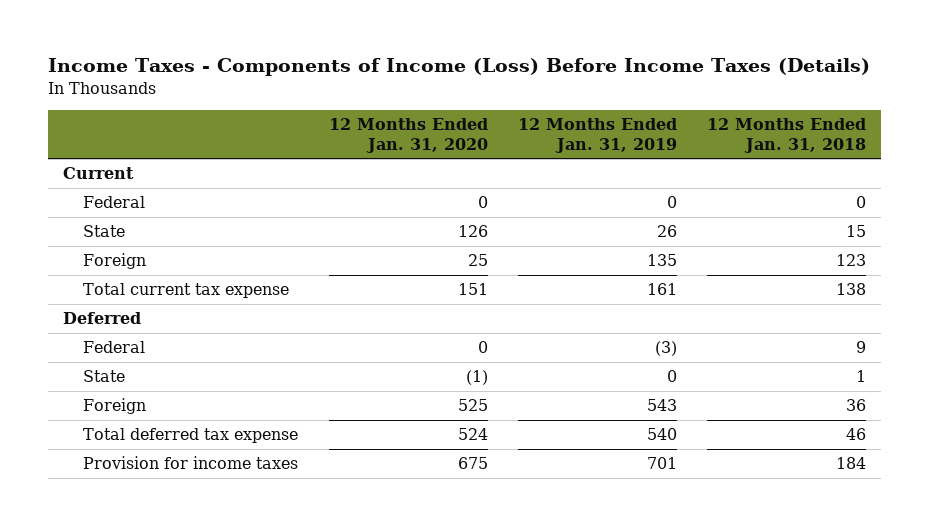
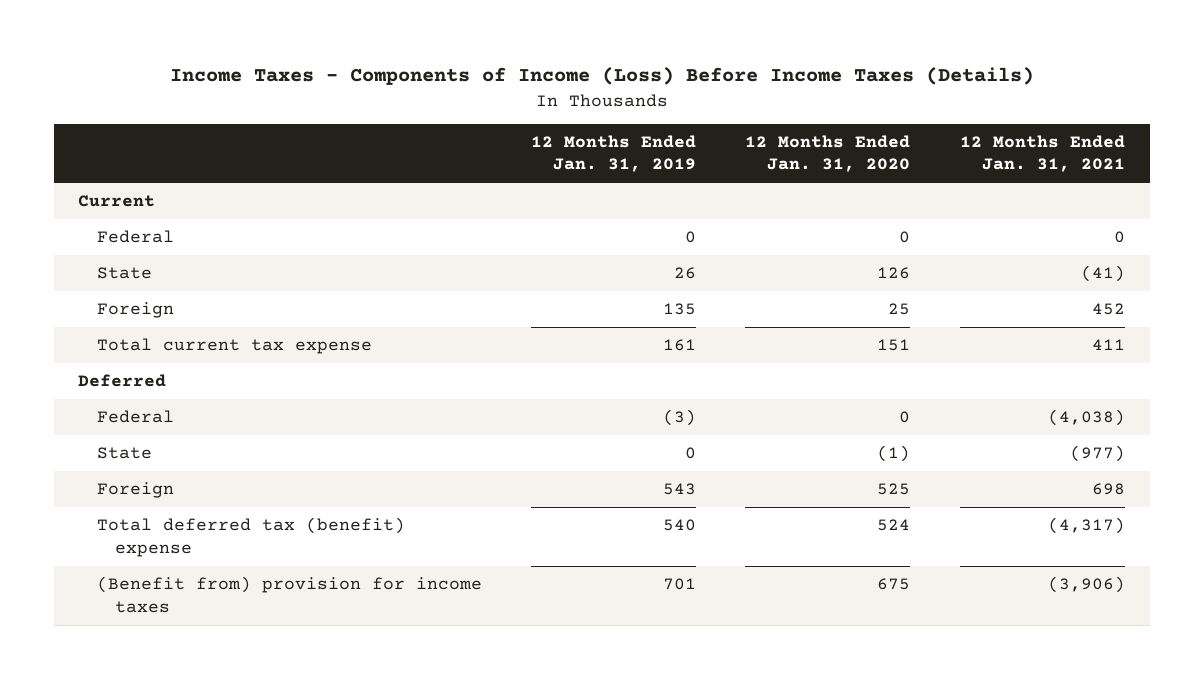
- | 12 Months Ended Jan. 31, 2020 | 12 Months Ended Jan. 31, 2019 | 12 Months Ended Jan. 31, 2018
+ | 12 Months Ended Jan. 31, 2019 | 12 Months Ended Jan. 31, 2020 | 12 Months Ended Jan. 31, 2021
- Total deferred tax expense | 524 | 540 | 46
- Provision for income taxes | 675 | 701 | 184
+ Total deferred tax (benefit) expense | 540 | 524 | (4,317)
+ (Benefit from) provision for income taxes | 701 | 675 | (3,906)

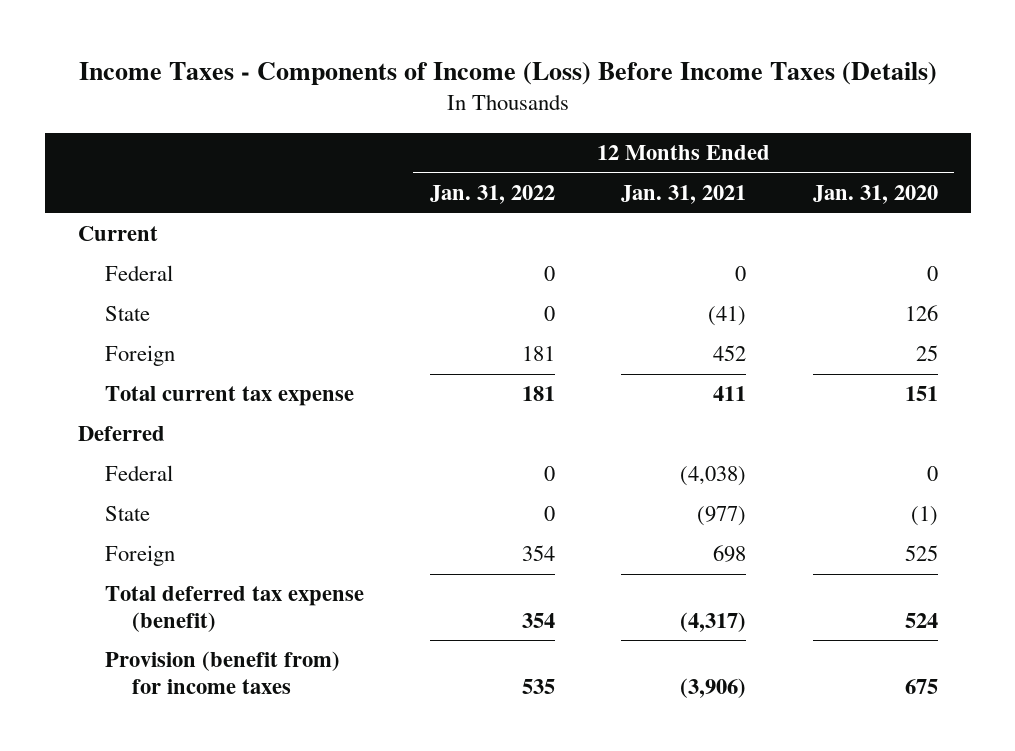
- | 12 Months Ended Jan. 31, 2019 | 12 Months Ended Jan. 31, 2020 | 12 Months Ended Jan. 31, 2021
+ | 12 Months Ended Jan. 31, 2022 | 12 Months Ended Jan. 31, 2021 | 12 Months Ended Jan. 31, 2020
- Total deferred tax (benefit) expense | 540 | 524 | (4,317)
- (Benefit from) provision for income taxes | 701 | 675 | (3,906)
+ Total deferred tax expense (benefit) | 354 | (4,317) | 524
+ Provision (benefit from) for income taxes | 535 | (3,906) | 675

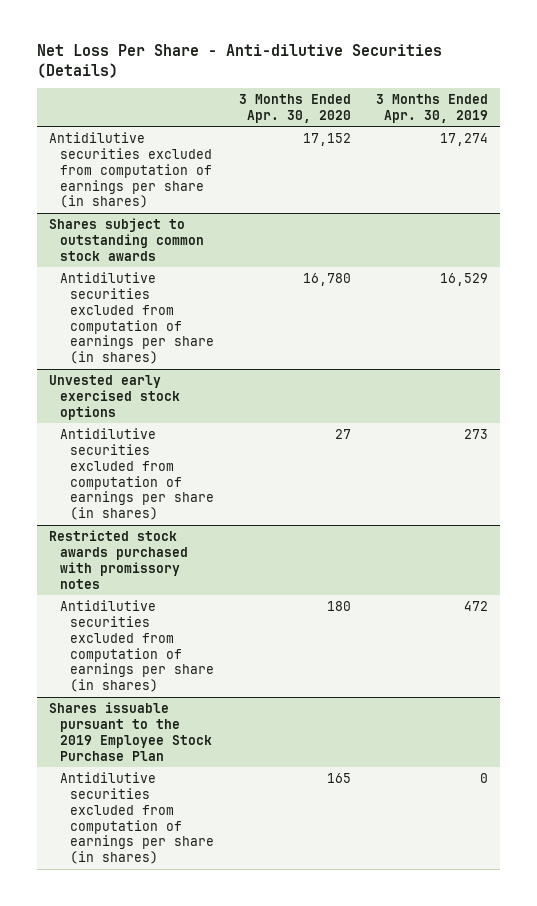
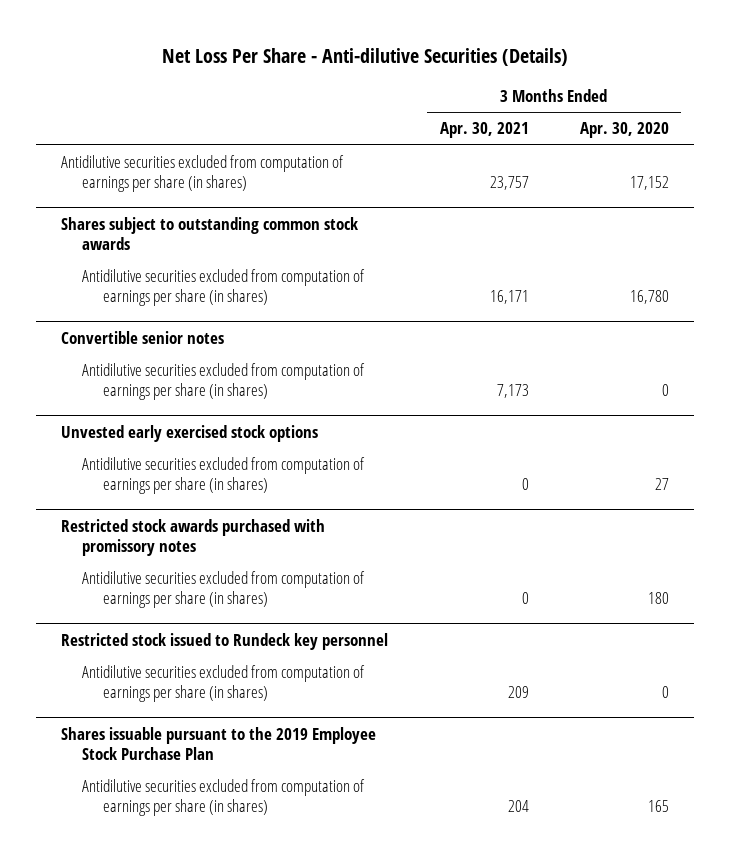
- | 3 Months Ended Apr. 30, 2020 | 3 Months Ended Apr. 30, 2019
+ | 3 Months Ended Apr. 30, 2021 | 3 Months Ended Apr. 30, 2020
+ Convertible senior notes
+ Antidilutive securities excluded from computation of earnings per share (in shares) | 7,173 | 0
+ Restricted stock issued to Rundeck key personnel
+ Antidilutive securities excluded from computation of earnings per share (in shares) | 209 | 0

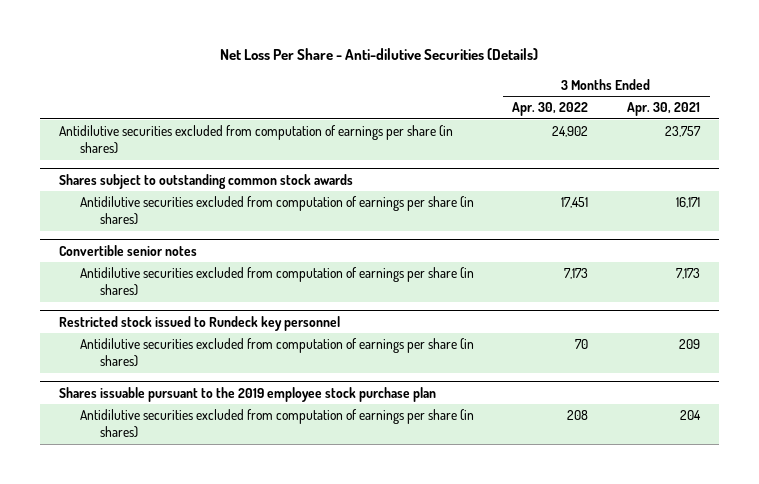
- | 3 Months Ended Apr. 30, 2021 | 3 Months Ended Apr. 30, 2020
+ | 3 Months Ended Apr. 30, 2022 | 3 Months Ended Apr. 30, 2021
- Unvested early exercised stock options
- Antidilutive securities excluded from computation of earnings per share (in shares) | 0 | 27
- Restricted stock awards purchased with promissory notes
- Antidilutive securities excluded from computation of earnings per share (in shares) | 0 | 180
- Shares issuable pursuant to the 2019 Employee Stock Purchase Plan
+ Shares issuable pursuant to the 2019 employee stock purchase plan

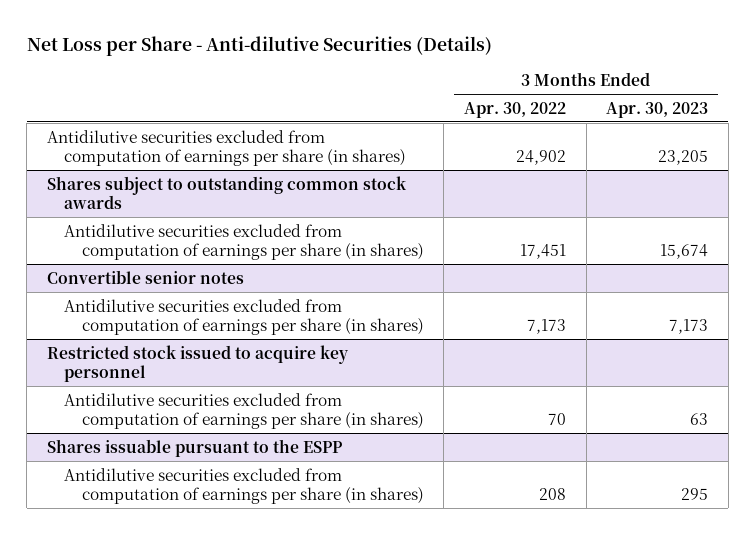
- Net Loss Per Share - Anti-dilutive Securities (Details)
+ Net Loss per Share - Anti-dilutive Securities (Details)
- | 3 Months Ended Apr. 30, 2022 | 3 Months Ended Apr. 30, 2021
+ | 3 Months Ended Apr. 30, 2022 | 3 Months Ended Apr. 30, 2023
- Restricted stock issued to Rundeck key personnel
+ Restricted stock issued to acquire key personnel
- Shares issuable pursuant to the 2019 employee stock purchase plan
+ Shares issuable pursuant to the ESPP

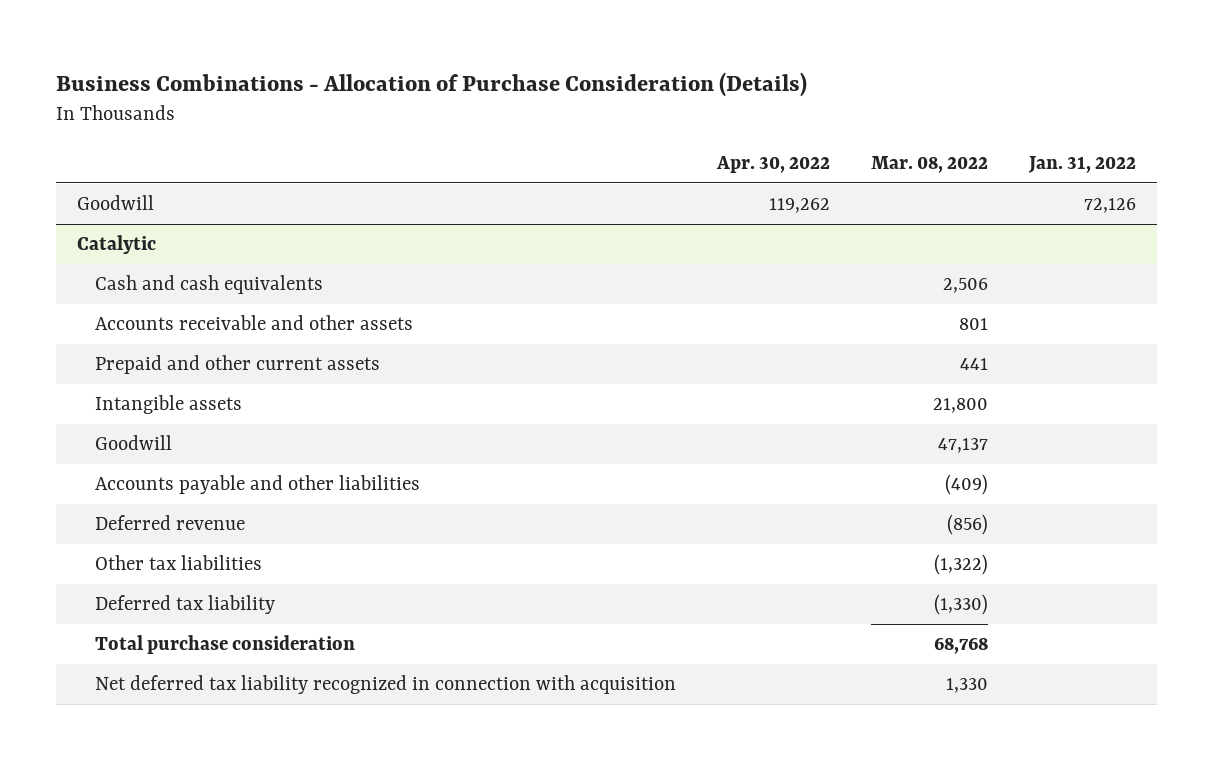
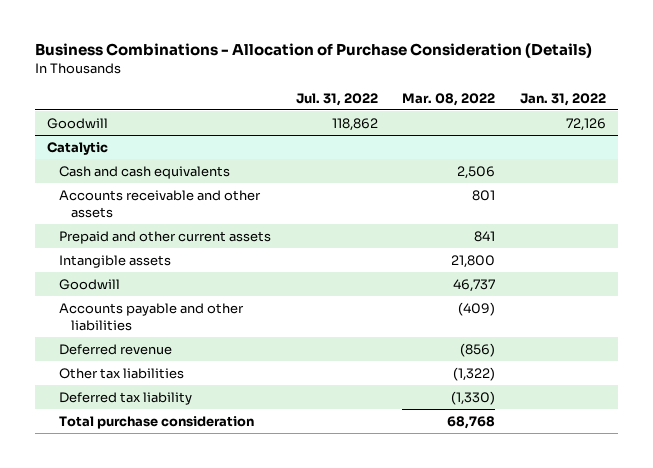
- | Apr. 30, 2022 | Mar. 08, 2022 | Jan. 31, 2022
+ | Jul. 31, 2022 | Mar. 08, 2022 | Jan. 31, 2022
@ Catalytic
- Prepaid and other current assets | | 441 |
+ Prepaid and other current assets | | 841 |
- Goodwill | | 47,137 |
+ Goodwill | | 46,737 |
- Net deferred tax liability recognized in connection with acquisition | | 1,330 |

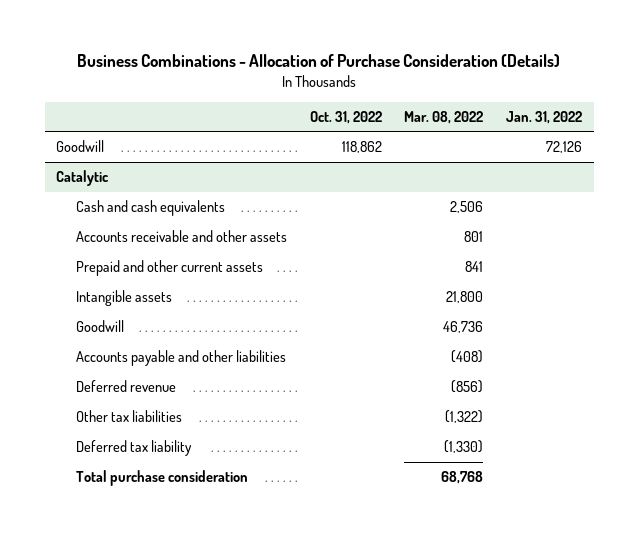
- | Jul. 31, 2022 | Mar. 08, 2022 | Jan. 31, 2022
+ | Oct. 31, 2022 | Mar. 08, 2022 | Jan. 31, 2022
@ Catalytic
- Goodwill | | 46,737 |
- Accounts payable and other liabilities | | (409) |
+ Goodwill | | 46,736 |
+ Accounts payable and other liabilities | | (408) |

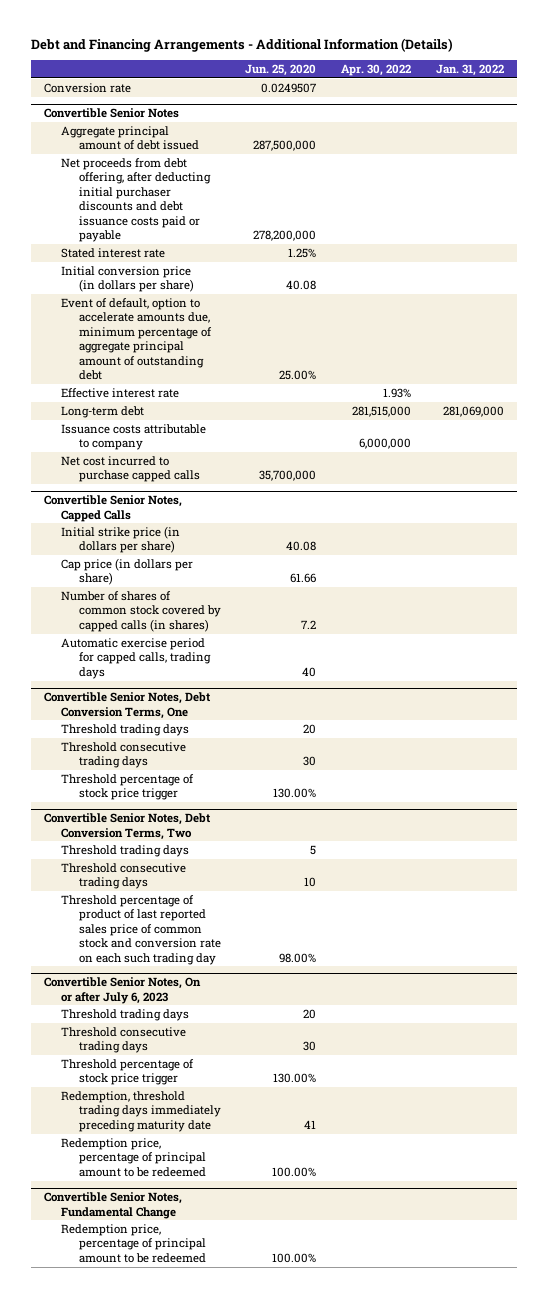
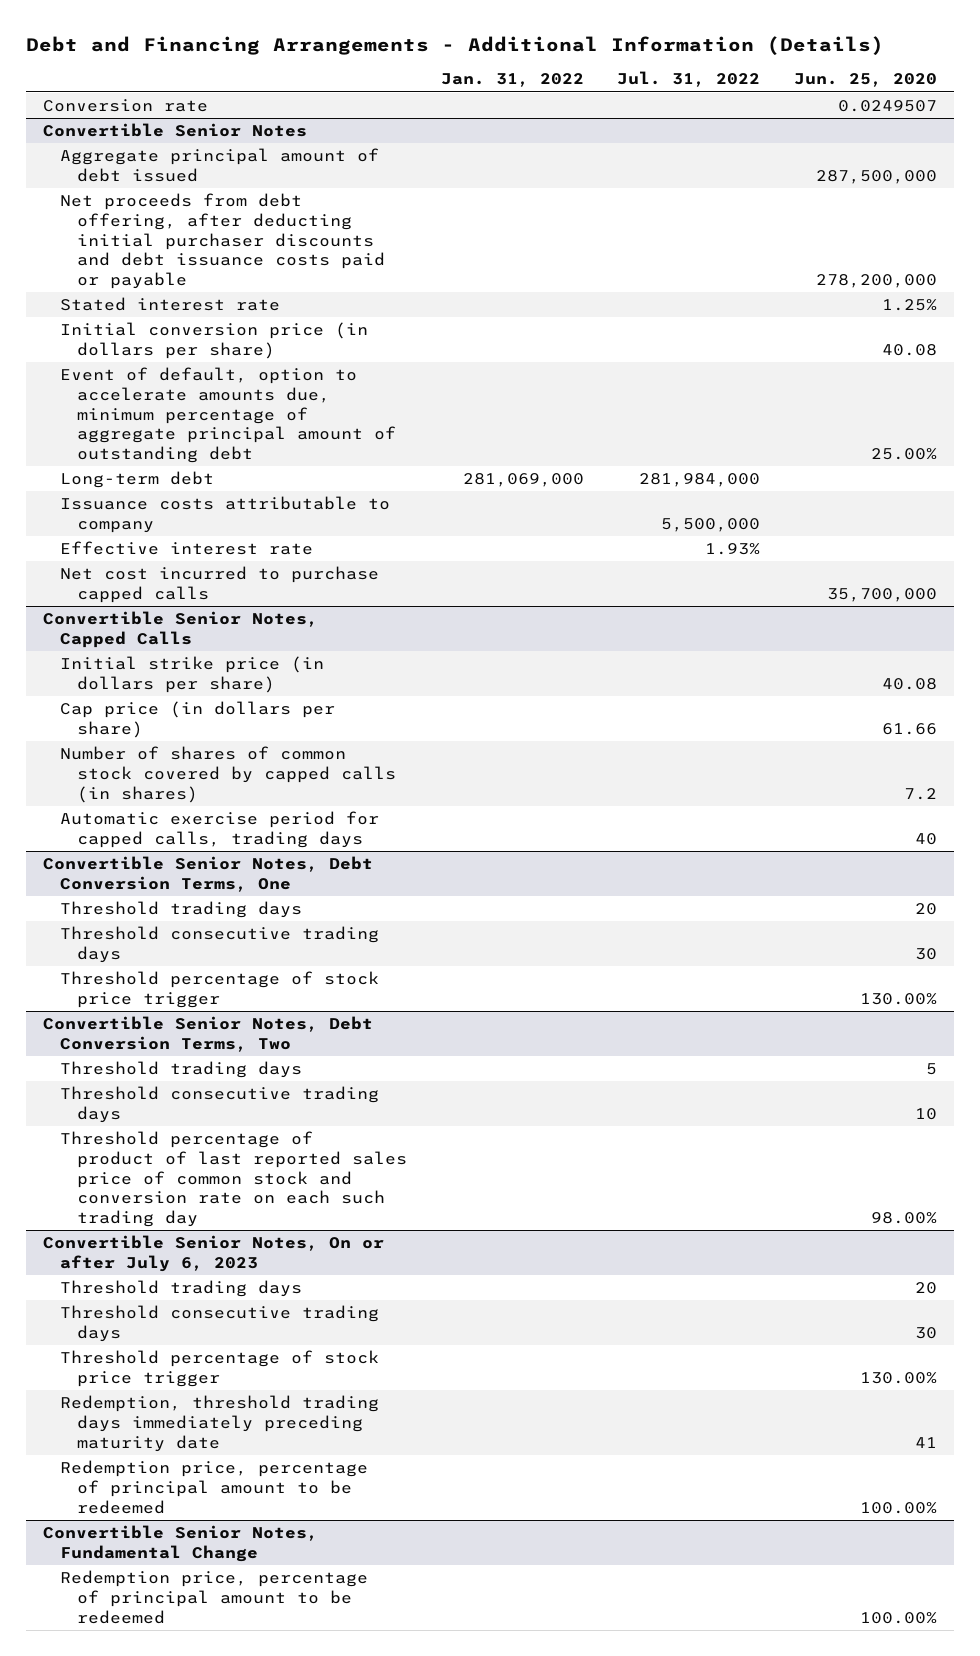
- | Jun. 25, 2020 | Apr. 30, 2022 | Jan. 31, 2022
+ | Jan. 31, 2022 | Jul. 31, 2022 | Jun. 25, 2020
@ Convertible Senior Notes
moved down: Effective interest rate | | 1.93% |

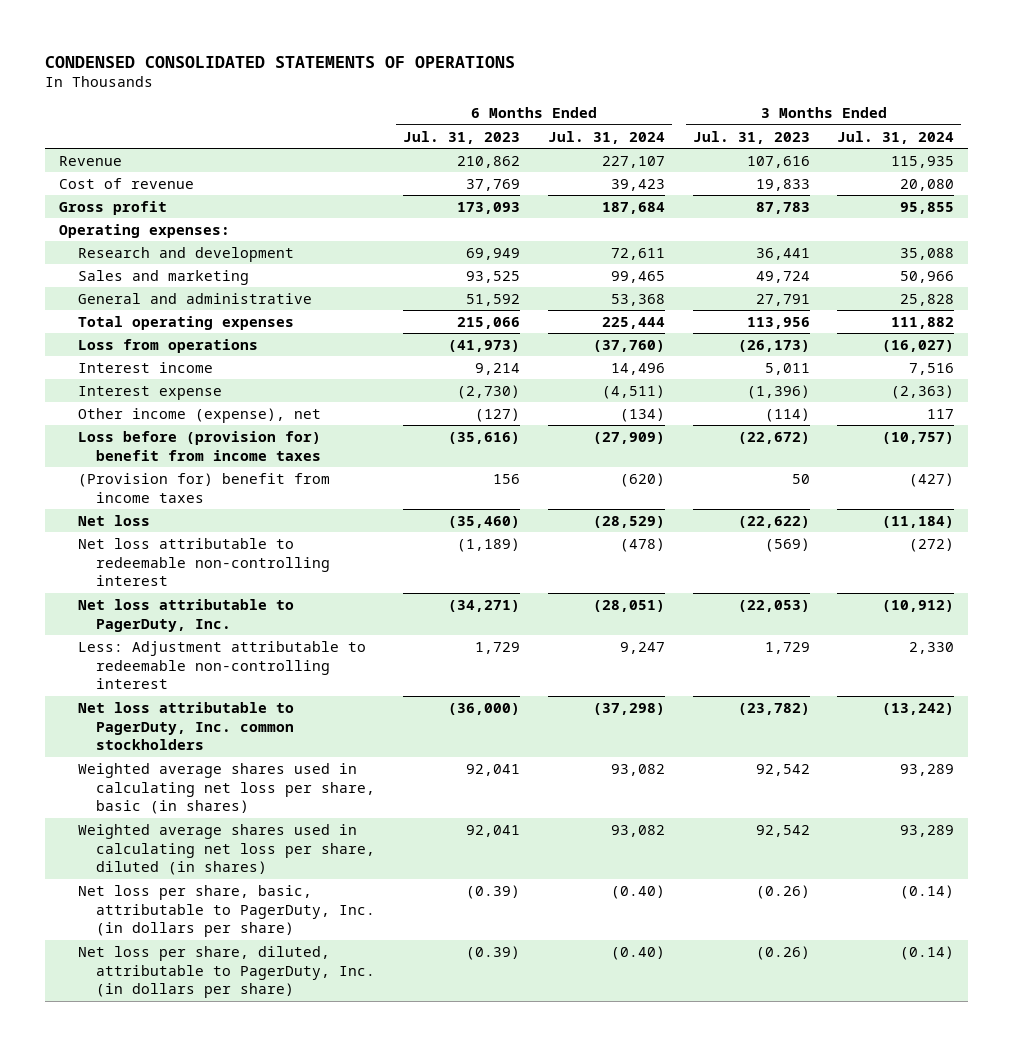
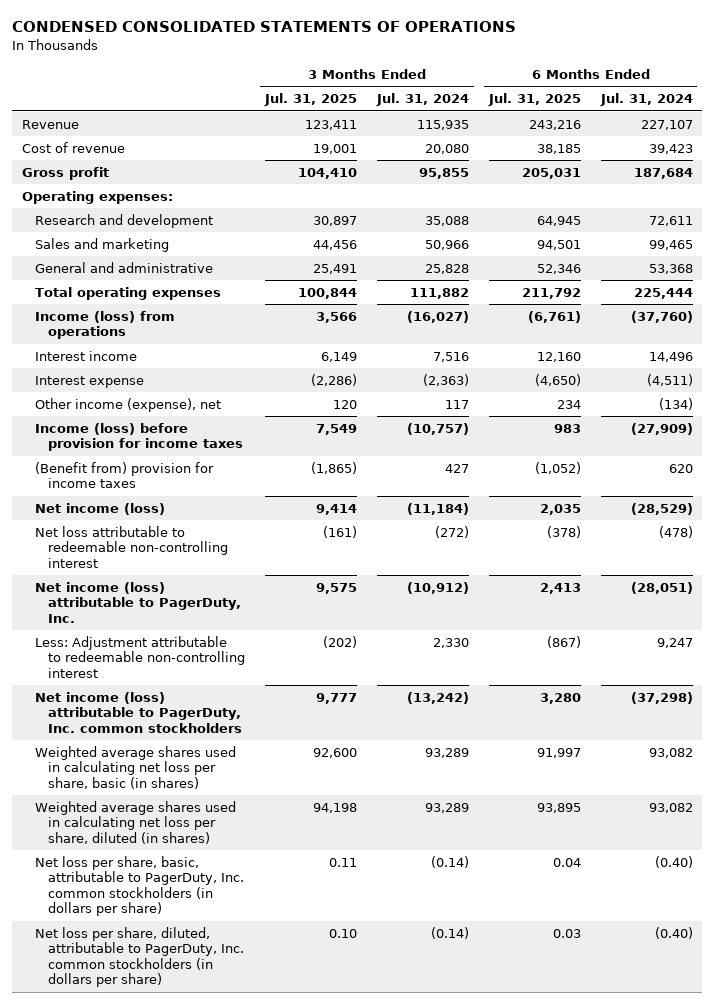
- | 6 Months Ended Jul. 31, 2023 | 6 Months Ended Jul. 31, 2024 | 3 Months Ended Jul. 31, 2023 | 3 Months Ended Jul. 31, 2024
+ | 3 Months Ended Jul. 31, 2025 | 3 Months Ended Jul. 31, 2024 | 6 Months Ended Jul. 31, 2025 | 6 Months Ended Jul. 31, 2024
- Loss from operations | (41,973) | (37,760) | (26,173) | (16,027)
+ Income (loss) from operations | 3,566 | (16,027) | (6,761) | (37,760)
- Loss before (provision for) benefit from income taxes | (35,616) | (27,909) | (22,672) | (10,757)
- (Provision for) benefit from income taxes | 156 | (620) | 50 | (427)
- Net loss | (35,460) | (28,529) | (22,622) | (11,184)
+ Income (loss) before provision for income taxes | 7,549 | (10,757) | 983 | (27,909)
+ (Benefit from) provision for income taxes | (1,865) | 427 | (1,052) | 620
+ Net income (loss) | 9,414 | (11,184) | 2,035 | (28,529)
- Net loss attributable to PagerDuty, Inc. | (34,271) | (28,051) | (22,053) | (10,912)
+ Net income (loss) attributable to PagerDuty, Inc. | 9,575 | (10,912) | 2,413 | (28,051)
- Net loss attributable to PagerDuty, Inc. common stockholders | (36,000) | (37,298) | (23,782) | (13,242)
+ Net income (loss) attributable to PagerDuty, Inc. common stockholders | 9,777 | (13,242) | 3,280 | (37,298)
- Net loss per share, basic, attributable to PagerDuty, Inc. (in dollars per share) | (0.39) | (0.40) | (0.26) | (0.14)
- Net loss per share, diluted, attributable to PagerDuty, Inc. (in dollars per share) | (0.39) | (0.40) | (0.26) | (0.14)
+ Net loss per share, basic, attributable to PagerDuty, Inc. common stockholders (in dollars per share) | 0.11 | (0.14) | 0.04 | (0.40)
+ Net loss per share, diluted, attributable to PagerDuty, Inc. common stockholders (in dollars per share) | 0.10 | (0.14) | 0.03 | (0.40)

